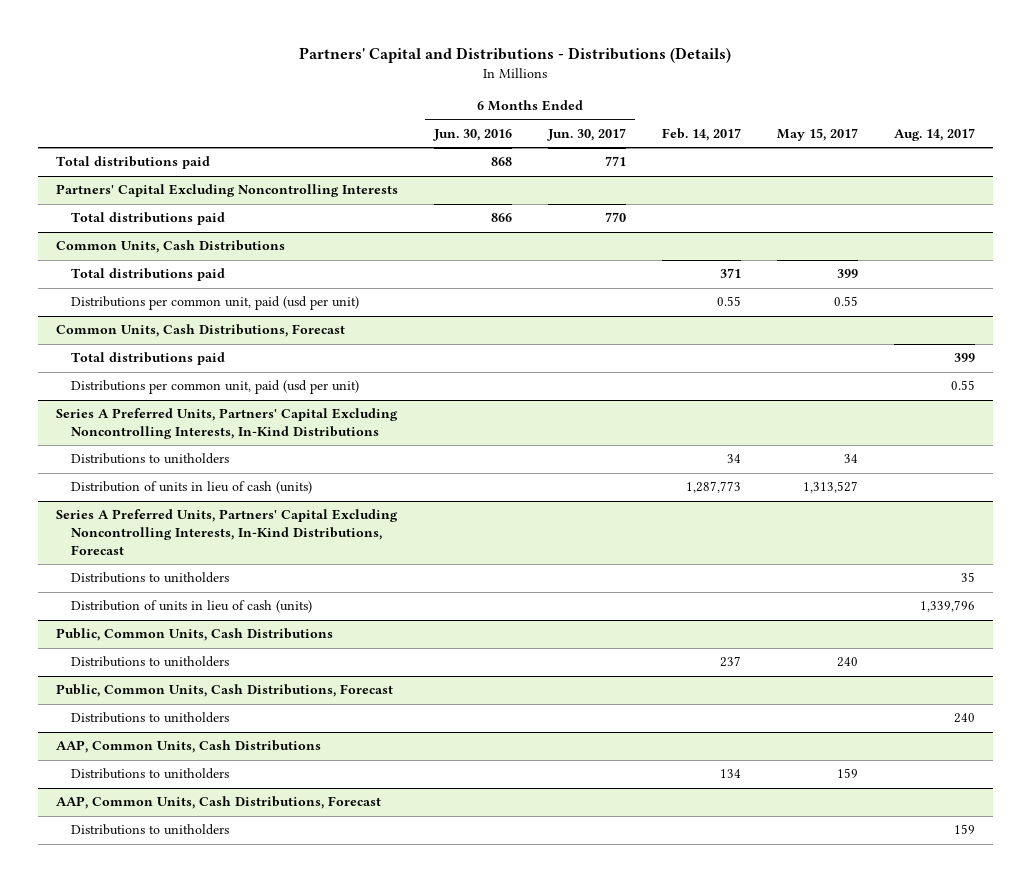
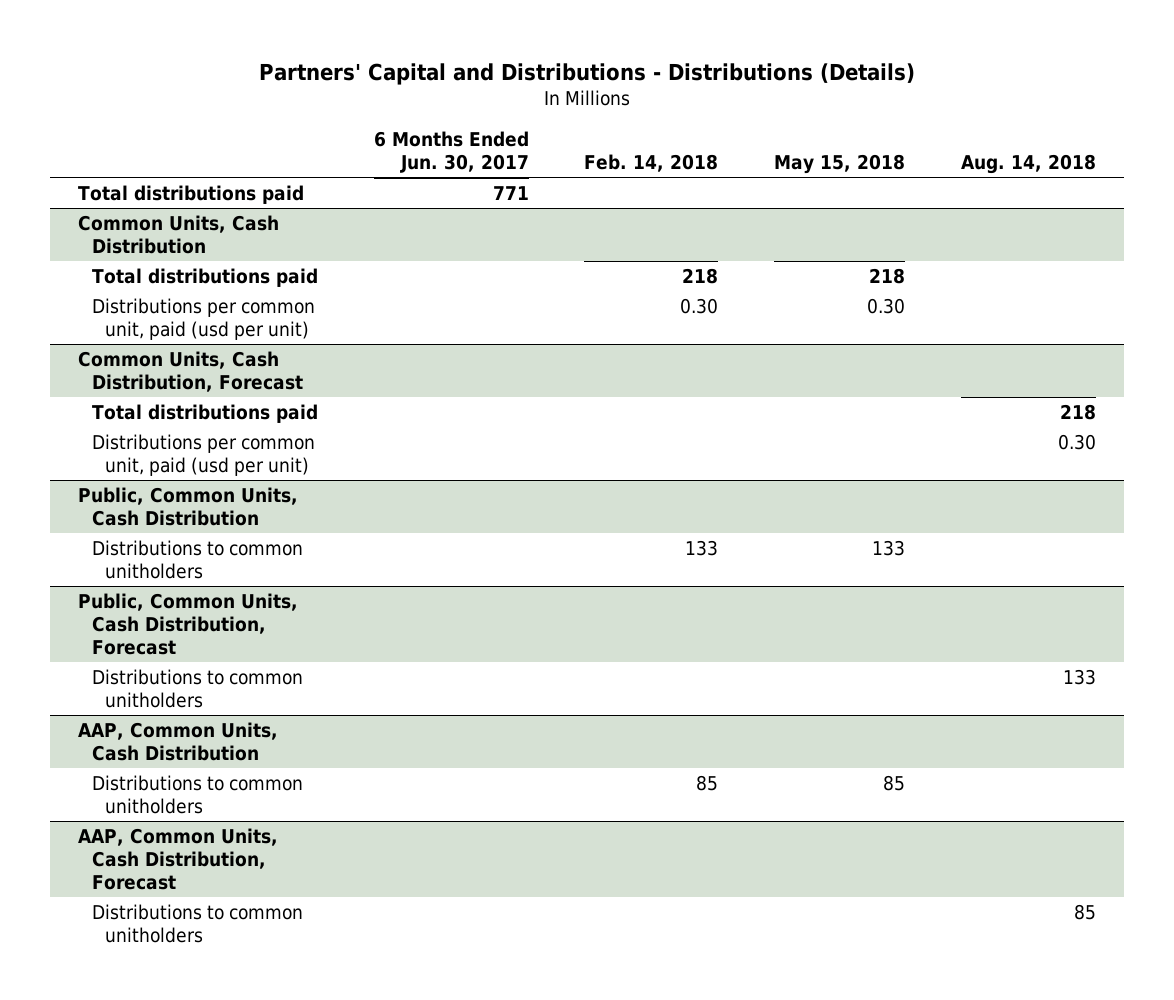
- | 6 Months Ended Jun. 30, 2016 | 6 Months Ended Jun. 30, 2017 | Feb. 14, 2017 | May 15, 2017 | Aug. 14, 2017
+ | 6 Months Ended Jun. 30, 2017 | Feb. 14, 2018 | May 15, 2018 | Aug. 14, 2018
- Partners' Capital Excluding Noncontrolling Interests
- Total distributions paid | 866 | 770 | | |
- Common Units, Cash Distributions
+ Common Units, Cash Distribution
- Common Units, Cash Distributions, Forecast
+ Common Units, Cash Distribution, Forecast
- Series A Preferred Units, Partners' Capital Excluding Noncontrolling Interests, In-Kind Distributions
- Distributions to unitholders | | | 34 | 34 |
- Distribution of units in lieu of cash (units) | | | 1,287,773 | 1,313,527 |
- Series A Preferred Units, Partners' Capital Excluding Noncontrolling Interests, In-Kind Distributions, Forecast
- Distributions to unitholders | | | | | 35
- Distribution of units in lieu of cash (units) | | | | | 1,339,796
- Public, Common Units, Cash Distributions
- Distributions to unitholders | | | 237 | 240 |
- Public, Common Units, Cash Distributions, Forecast
- Distributions to unitholders | | | | | 240
- AAP, Common Units, Cash Distributions
- Distributions to unitholders | | | 134 | 159 |
- AAP, Common Units, Cash Distributions, Forecast
- Distributions to unitholders | | | | | 159
+ Public, Common Units, Cash Distribution
+ Distributions to common unitholders | | 133 | 133 |
+ Public, Common Units, Cash Distribution, Forecast
+ Distributions to common unitholders | | | | 133
+ AAP, Common Units, Cash Distribution
+ Distributions to common unitholders | | 85 | 85 |
+ AAP, Common Units, Cash Distribution, Forecast
+ Distributions to common unitholders | | | | 85

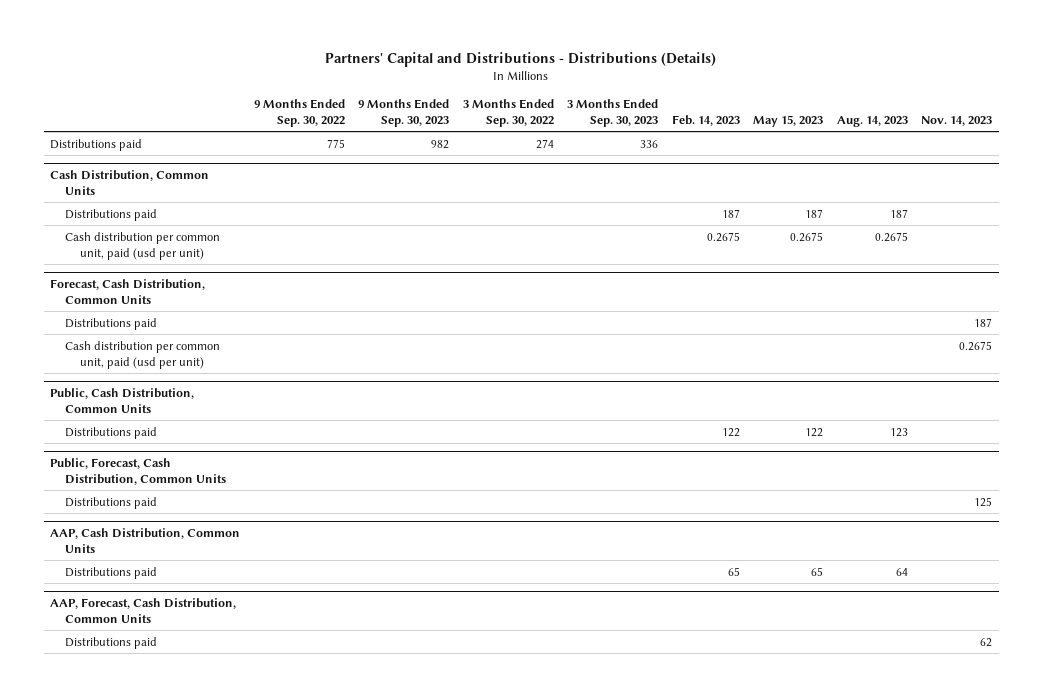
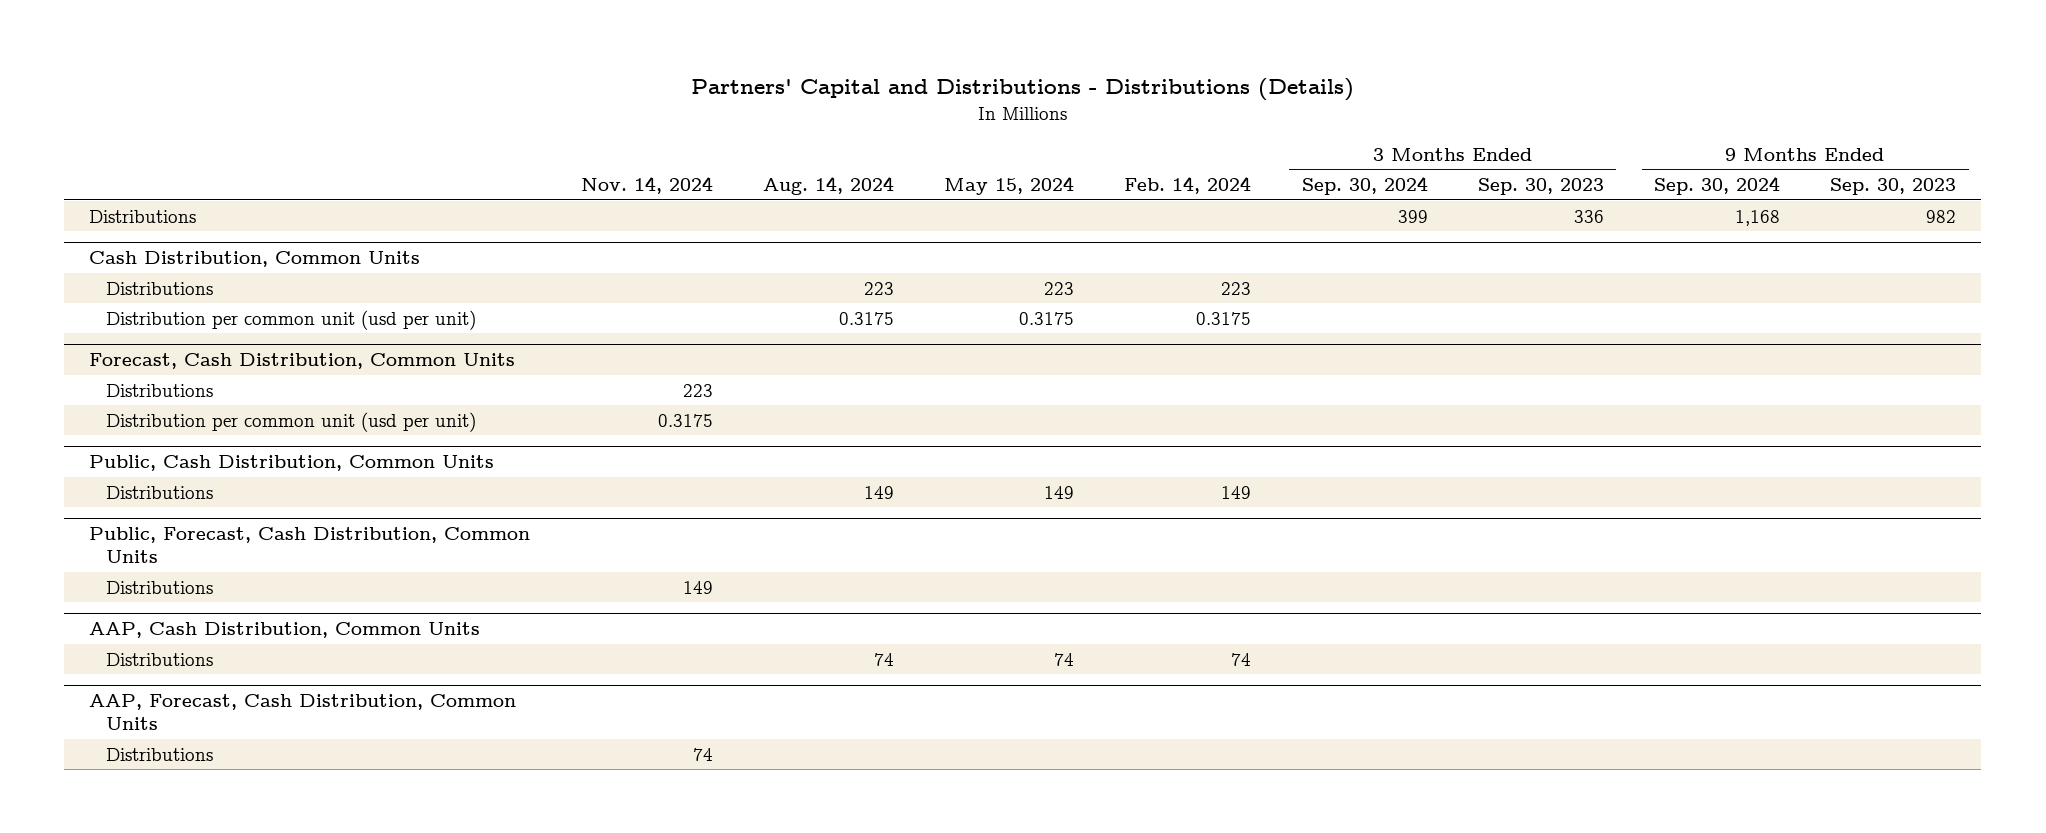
- | 9 Months Ended Sep. 30, 2022 | 9 Months Ended Sep. 30, 2023 | 3 Months Ended Sep. 30, 2022 | 3 Months Ended Sep. 30, 2023 | Feb. 14, 2023 | May 15, 2023 | Aug. 14, 2023 | Nov. 14, 2023
+ | Nov. 14, 2024 | Aug. 14, 2024 | May 15, 2024 | Feb. 14, 2024 | 3 Months Ended Sep. 30, 2024 | 3 Months Ended Sep. 30, 2023 | 9 Months Ended Sep. 30, 2024 | 9 Months Ended Sep. 30, 2023
- Distributions paid | 775 | 982 | 274 | 336 | | | |
+ Distributions | | | | | 399 | 336 | 1,168 | 982
@ Cash Distribution, Common Units
- Distributions paid | | | | | 187 | 187 | 187 |
- Cash distribution per common unit, paid (usd per unit) | | | | | 0.2675 | 0.2675 | 0.2675 |
+ Distributions | | 223 | 223 | 223 | | | |
+ Distribution per common unit (usd per unit) | | 0.3175 | 0.3175 | 0.3175 | | | |
@ Forecast, Cash Distribution, Common Units
- Distributions paid | | | | | | | | 187
- Cash distribution per common unit, paid (usd per unit) | | | | | | | | 0.2675
+ Distributions | 223 | | | | | | |
+ Distribution per common unit (usd per unit) | 0.3175 | | | | | | |
@ Public, Cash Distribution, Common Units
- Distributions paid | | | | | 122 | 122 | 123 |
+ Distributions | | 149 | 149 | 149 | | | |
@ Public, Forecast, Cash Distribution, Common Units
- Distributions paid | | | | | | | | 125
+ Distributions | 149 | | | | | | |
@ AAP, Cash Distribution, Common Units
- Distributions paid | | | | | 65 | 65 | 64 |
+ Distributions | | 74 | 74 | 74 | | | |
@ AAP, Forecast, Cash Distribution, Common Units
- Distributions paid | | | | | | | | 62
+ Distributions | 74 | | | | | | |

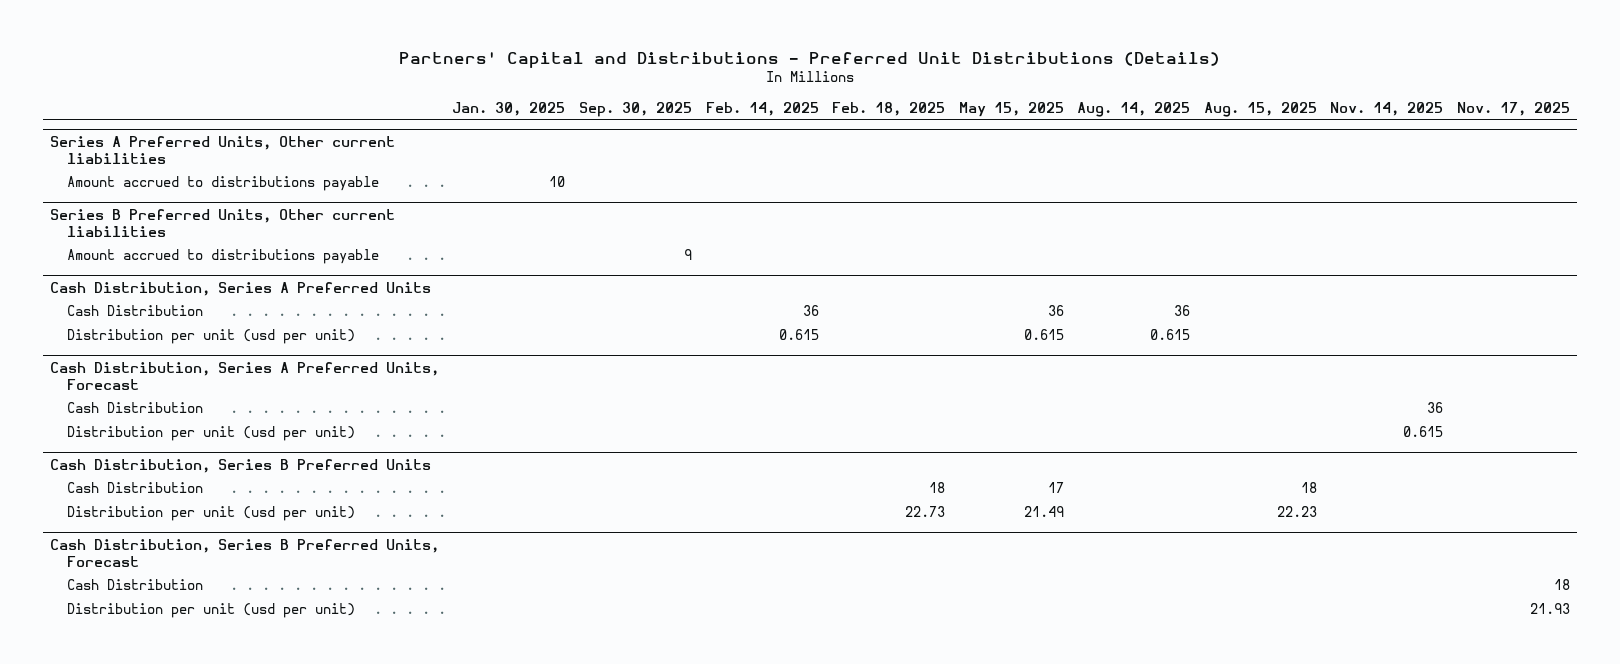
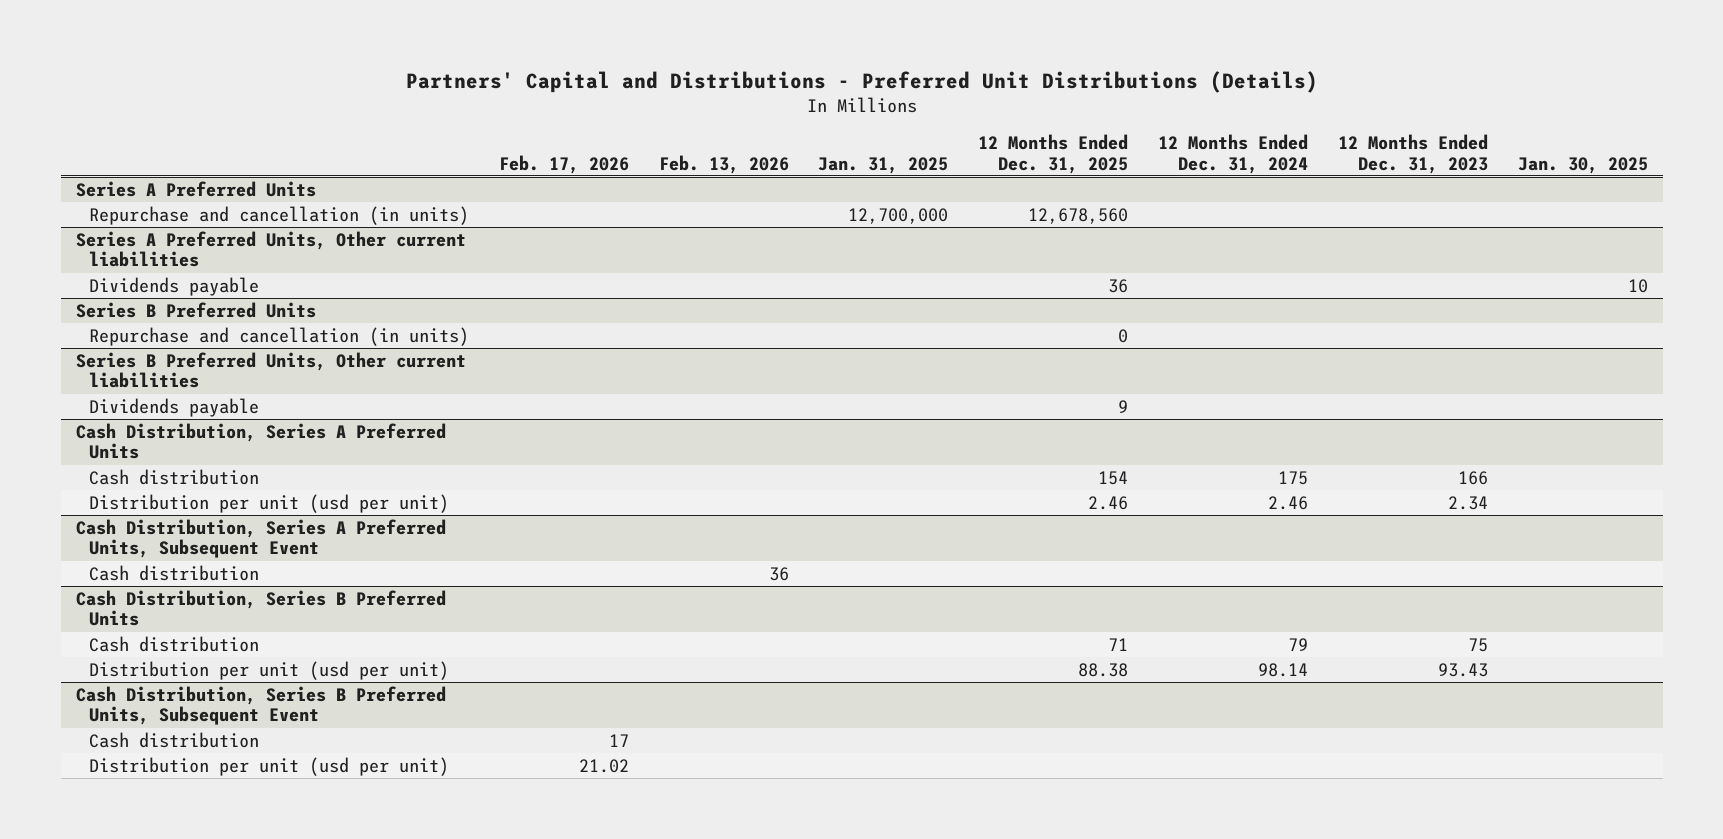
- | Jan. 30, 2025 | Sep. 30, 2025 | Feb. 14, 2025 | Feb. 18, 2025 | May 15, 2025 | Aug. 14, 2025 | Aug. 15, 2025 | Nov. 14, 2025 | Nov. 17, 2025
+ | Feb. 17, 2026 | Feb. 13, 2026 | Jan. 31, 2025 | 12 Months Ended Dec. 31, 2025 | 12 Months Ended Dec. 31, 2024 | 12 Months Ended Dec. 31, 2023 | Jan. 30, 2025
+ Series A Preferred Units
+ Repurchase and cancellation (in units) | | | 12,700,000 | 12,678,560 | | |
@ Series A Preferred Units, Other current liabilities
- Amount accrued to distributions payable | 10 | | | | | | | |
+ Dividends payable | | | | 36 | | | 10
+ Series B Preferred Units
+ Repurchase and cancellation (in units) | | | | 0 | | |
@ Series B Preferred Units, Other current liabilities
- Amount accrued to distributions payable | | 9 | | | | | | |
+ Dividends payable | | | | 9 | | |
@ Cash Distribution, Series A Preferred Units
- Cash Distribution | | | 36 | | 36 | 36 | | |
+ Cash distribution | | | | 154 | 175 | 166 |
- Cash Distribution, Series A Preferred Units, Forecast
- Cash Distribution | | | | | | | | 36 |
- Distribution per unit (usd per unit) | | | | | | | | 0.615 |
+ Cash Distribution, Series A Preferred Units, Subsequent Event
+ Cash distribution | | 36 | | | | |
@ Cash Distribution, Series B Preferred Units
- Cash Distribution | | | | 18 | 17 | | 18 | |
+ Cash distribution | | | | 71 | 79 | 75 |
- Cash Distribution, Series B Preferred Units, Forecast
- Cash Distribution | | | | | | | | | 18
+ Cash Distribution, Series B Preferred Units, Subsequent Event
+ Cash distribution | 17 | | | | | |

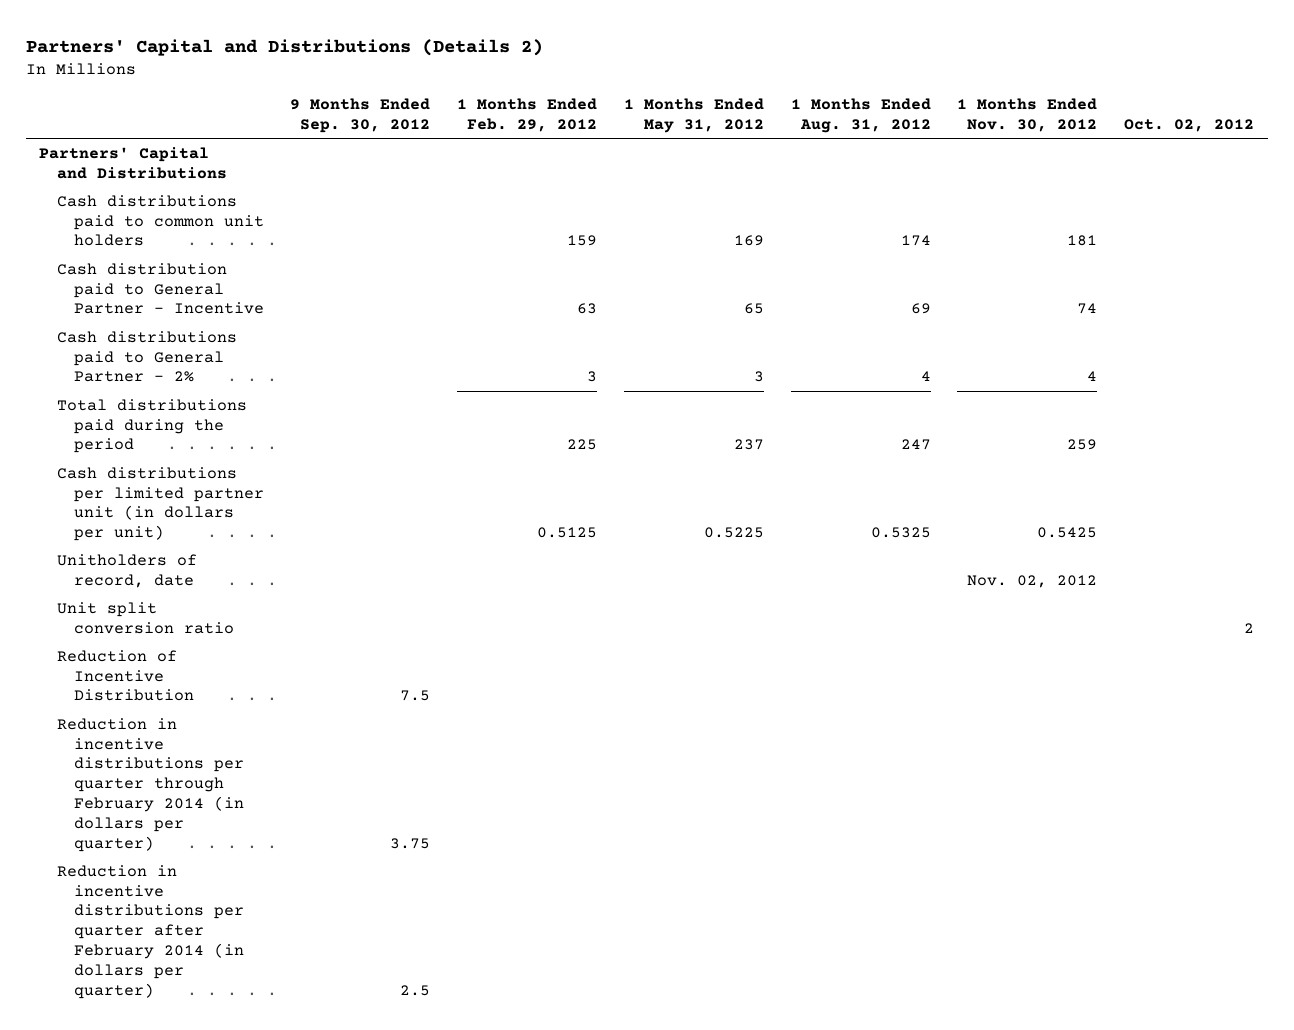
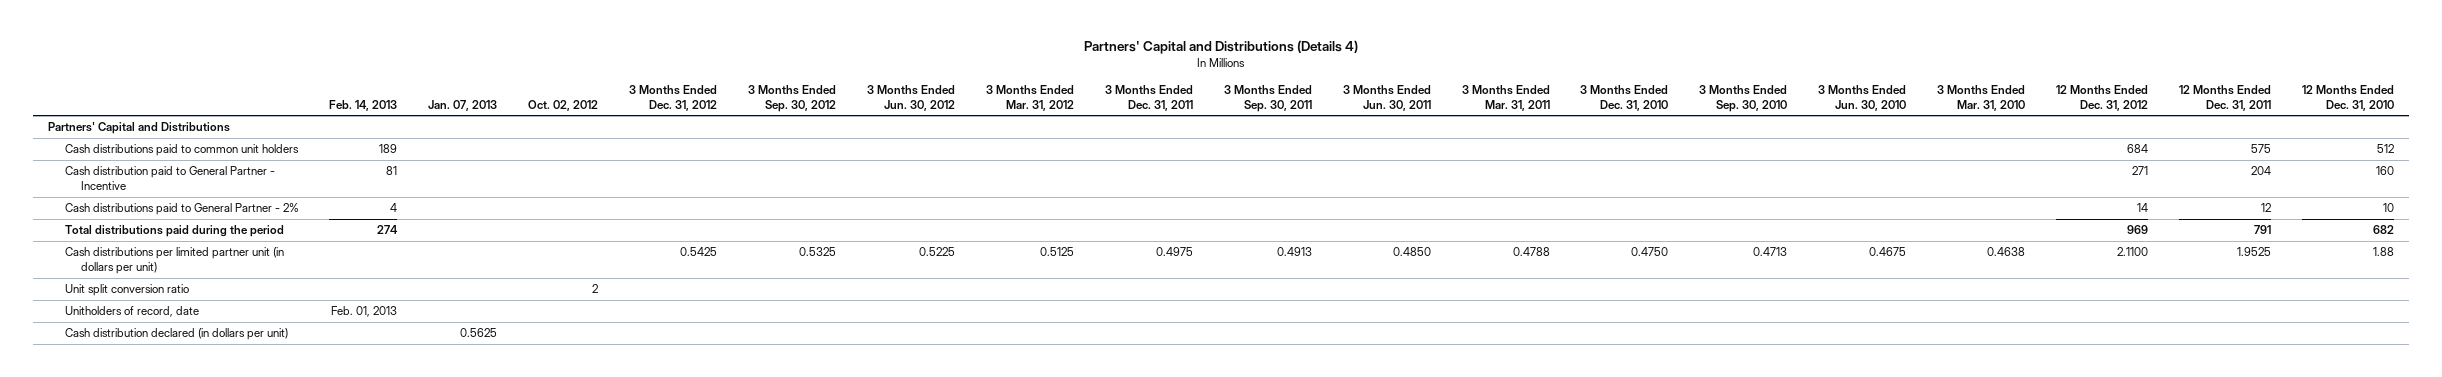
- Partners' Capital and Distributions (Details 2)
+ Partners' Capital and Distributions (Details 4)
- | 9 Months Ended Sep. 30, 2012 | 1 Months Ended Feb. 29, 2012 | 1 Months Ended May 31, 2012 | 1 Months Ended Aug. 31, 2012 | 1 Months Ended Nov. 30, 2012 | Oct. 02, 2012
+ | Feb. 14, 2013 | Jan. 07, 2013 | Oct. 02, 2012 | 3 Months Ended Dec. 31, 2012 | 3 Months Ended Sep. 30, 2012 | 3 Months Ended Jun. 30, 2012 | 3 Months Ended Mar. 31, 2012 | 3 Months Ended Dec. 31, 2011 | 3 Months Ended Sep. 30, 2011 | 3 Months Ended Jun. 30, 2011 | 3 Months Ended Mar. 31, 2011 | 3 Months Ended Dec. 31, 2010 | 3 Months Ended Sep. 30, 2010 | 3 Months Ended Jun. 30, 2010 | 3 Months Ended Mar. 31, 2010 | 12 Months Ended Dec. 31, 2012 | 12 Months Ended Dec. 31, 2011 | 12 Months Ended Dec. 31, 2010
- Reduction of Incentive Distribution | 7.5 | | | | |
- Reduction in incentive distributions per quarter through February 2014 (in dollars per quarter) | 3.75 | | | | |
- Reduction in incentive distributions per quarter after February 2014 (in dollars per quarter) | 2.5 | | | | |
moved down: Unitholders of record, date | Feb. 01, 2013 | | | | | | | | | | | | | | | | |
+ Cash distribution declared (in dollars per unit) | | 0.5625 | | | | | | | | | | | | | | | |

